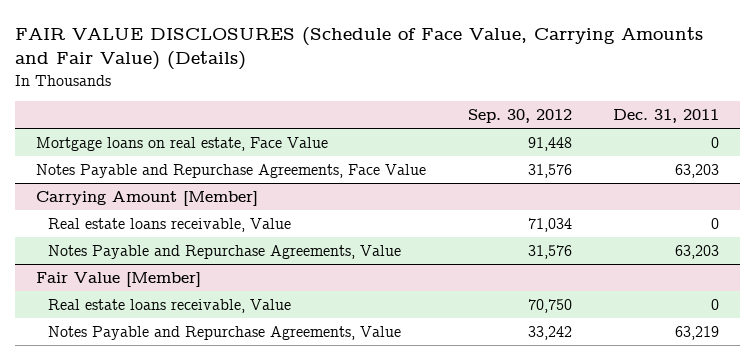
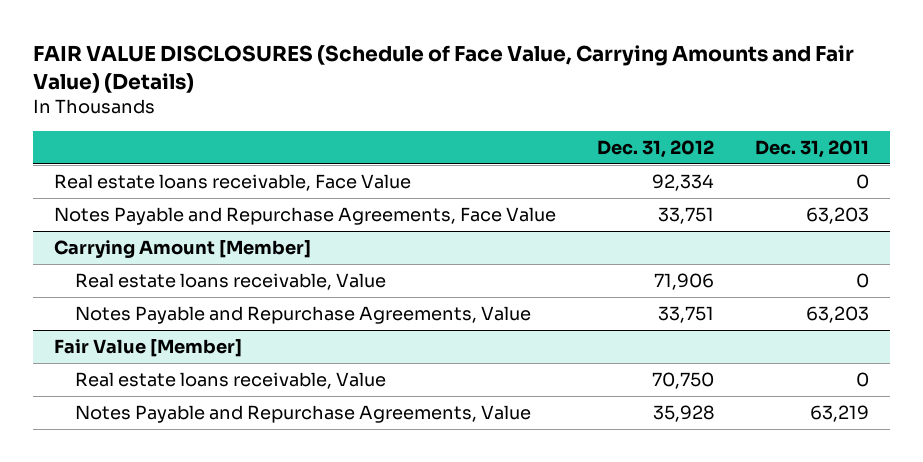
- | Sep. 30, 2012 | Dec. 31, 2011
+ | Dec. 31, 2012 | Dec. 31, 2011
- Mortgage loans on real estate, Face Value | 91,448 | 0
+ Real estate loans receivable, Face Value | 92,334 | 0

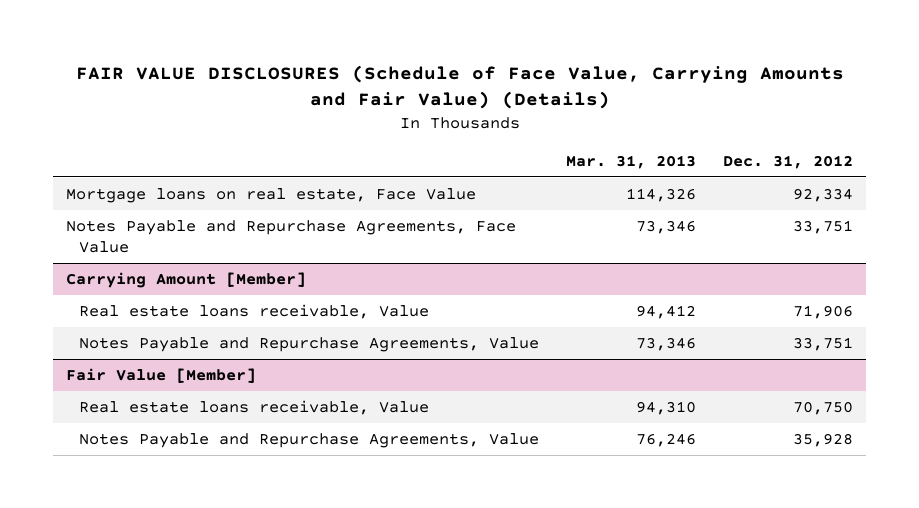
- | Dec. 31, 2012 | Dec. 31, 2011
+ | Mar. 31, 2013 | Dec. 31, 2012
- Real estate loans receivable, Face Value | 92,334 | 0
+ Mortgage loans on real estate, Face Value | 114,326 | 92,334

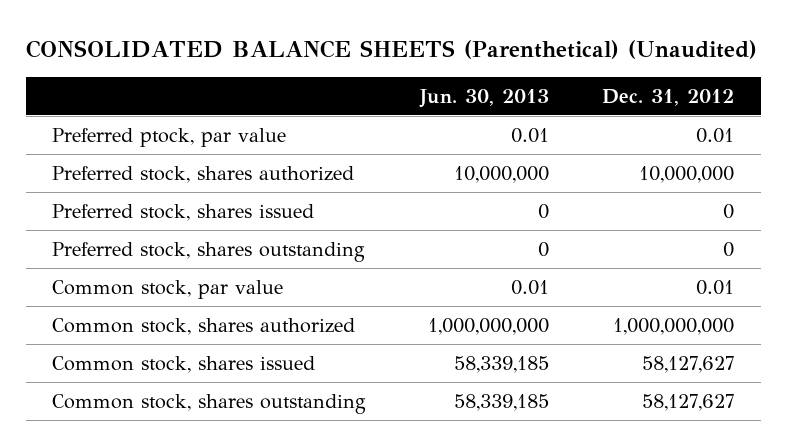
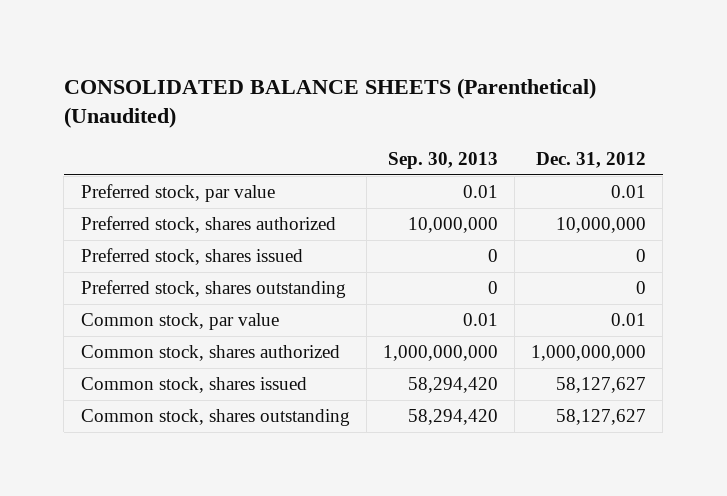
- | Jun. 30, 2013 | Dec. 31, 2012
+ | Sep. 30, 2013 | Dec. 31, 2012
- Preferred ptock, par value | 0.01 | 0.01
+ Preferred stock, par value | 0.01 | 0.01

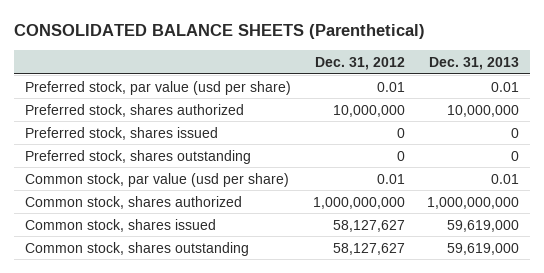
- CONSOLIDATED BALANCE SHEETS (Parenthetical) (Unaudited)
+ CONSOLIDATED BALANCE SHEETS (Parenthetical)
- | Sep. 30, 2013 | Dec. 31, 2012
+ | Dec. 31, 2012 | Dec. 31, 2013
- Preferred stock, par value | 0.01 | 0.01
+ Preferred stock, par value (usd per share) | 0.01 | 0.01
- Common stock, par value | 0.01 | 0.01
+ Common stock, par value (usd per share) | 0.01 | 0.01

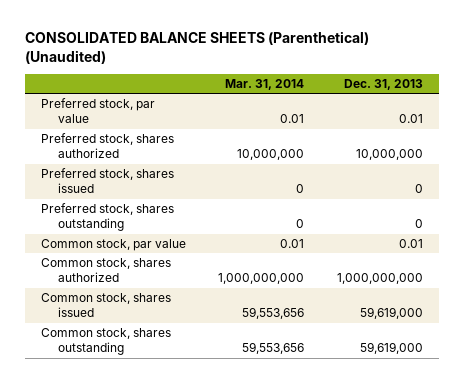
- CONSOLIDATED BALANCE SHEETS (Parenthetical)
+ CONSOLIDATED BALANCE SHEETS (Parenthetical) (Unaudited)
- | Dec. 31, 2012 | Dec. 31, 2013
+ | Mar. 31, 2014 | Dec. 31, 2013
- Preferred stock, par value (usd per share) | 0.01 | 0.01
+ Preferred stock, par value | 0.01 | 0.01
- Common stock, par value (usd per share) | 0.01 | 0.01
+ Common stock, par value | 0.01 | 0.01

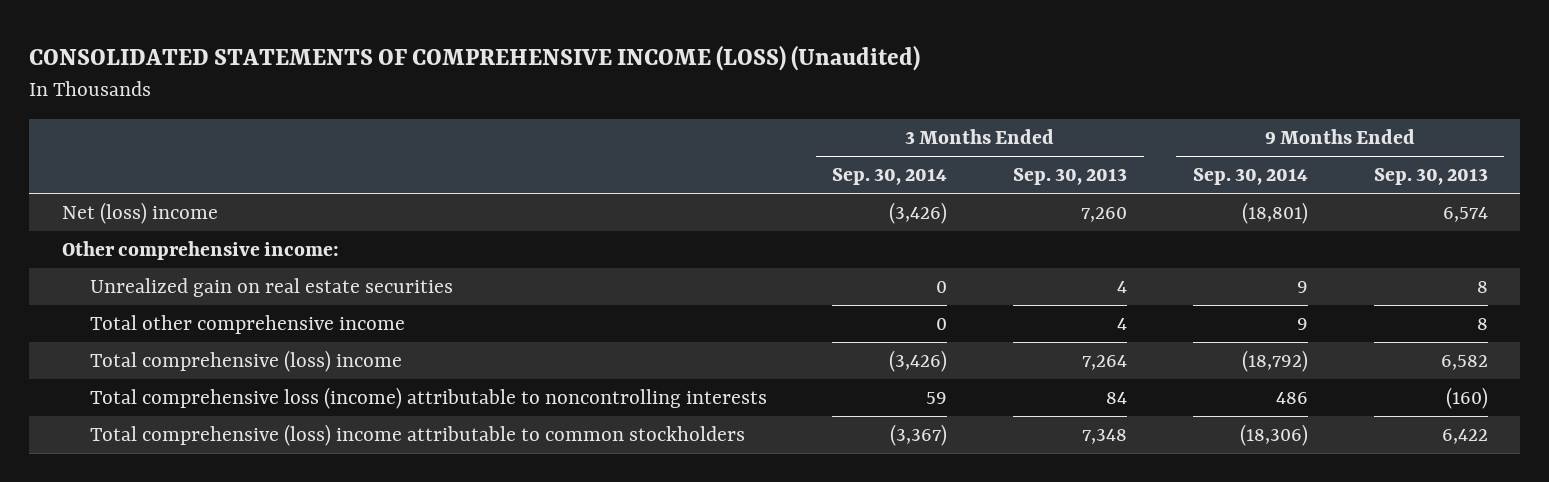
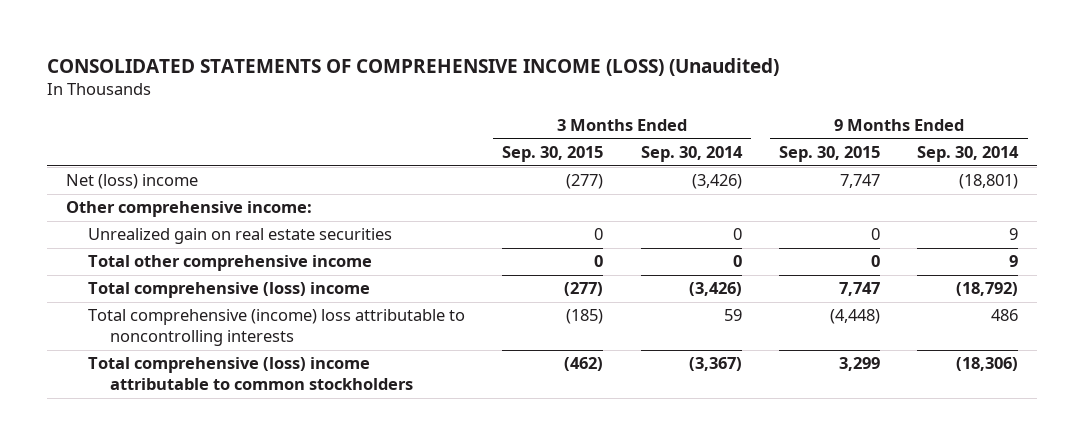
- | 3 Months Ended Sep. 30, 2014 | 3 Months Ended Sep. 30, 2013 | 9 Months Ended Sep. 30, 2014 | 9 Months Ended Sep. 30, 2013
+ | 3 Months Ended Sep. 30, 2015 | 3 Months Ended Sep. 30, 2014 | 9 Months Ended Sep. 30, 2015 | 9 Months Ended Sep. 30, 2014
- Total comprehensive loss (income) attributable to noncontrolling interests | 59 | 84 | 486 | (160)
+ Total comprehensive (income) loss attributable to noncontrolling interests | (185) | 59 | (4,448) | 486

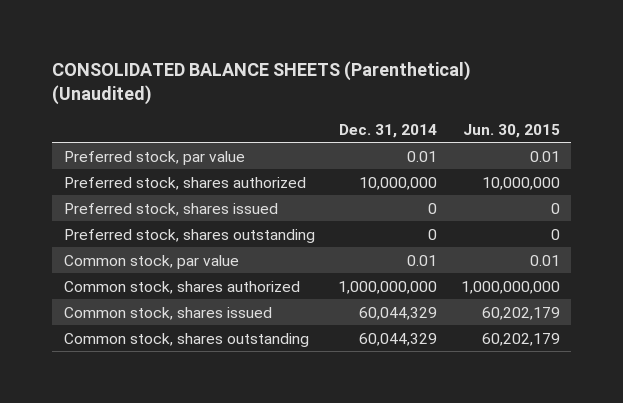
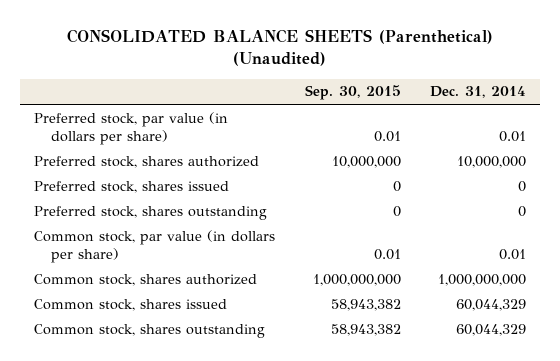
- | Dec. 31, 2014 | Jun. 30, 2015
+ | Sep. 30, 2015 | Dec. 31, 2014
- Preferred stock, par value | 0.01 | 0.01
+ Preferred stock, par value (in dollars per share) | 0.01 | 0.01
- Common stock, par value | 0.01 | 0.01
+ Common stock, par value (in dollars per share) | 0.01 | 0.01

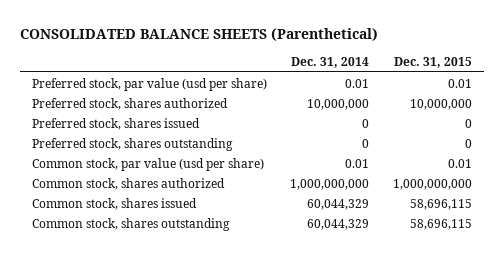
- CONSOLIDATED BALANCE SHEETS (Parenthetical) (Unaudited)
+ CONSOLIDATED BALANCE SHEETS (Parenthetical)
- | Sep. 30, 2015 | Dec. 31, 2014
+ | Dec. 31, 2014 | Dec. 31, 2015
- Preferred stock, par value (in dollars per share) | 0.01 | 0.01
+ Preferred stock, par value (usd per share) | 0.01 | 0.01
- Common stock, par value (in dollars per share) | 0.01 | 0.01
+ Common stock, par value (usd per share) | 0.01 | 0.01

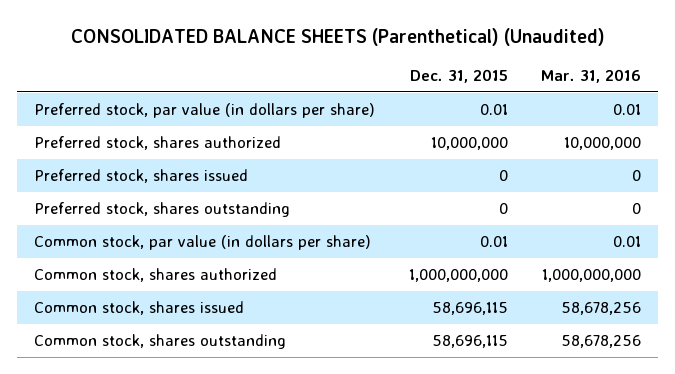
- CONSOLIDATED BALANCE SHEETS (Parenthetical)
+ CONSOLIDATED BALANCE SHEETS (Parenthetical) (Unaudited)
- | Dec. 31, 2014 | Dec. 31, 2015
+ | Dec. 31, 2015 | Mar. 31, 2016
- Preferred stock, par value (usd per share) | 0.01 | 0.01
+ Preferred stock, par value (in dollars per share) | 0.01 | 0.01
- Common stock, par value (usd per share) | 0.01 | 0.01
+ Common stock, par value (in dollars per share) | 0.01 | 0.01

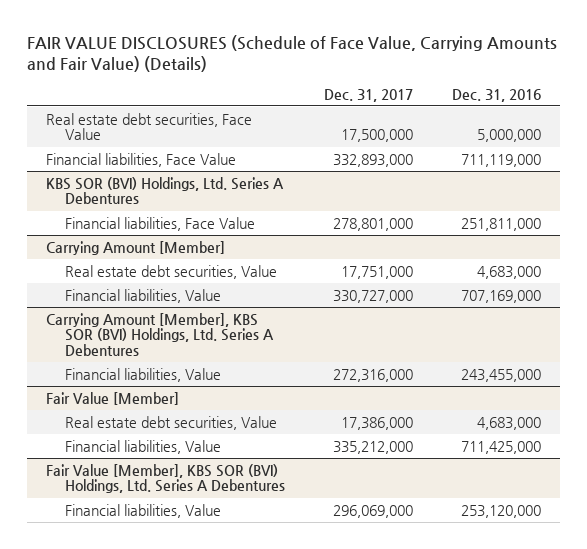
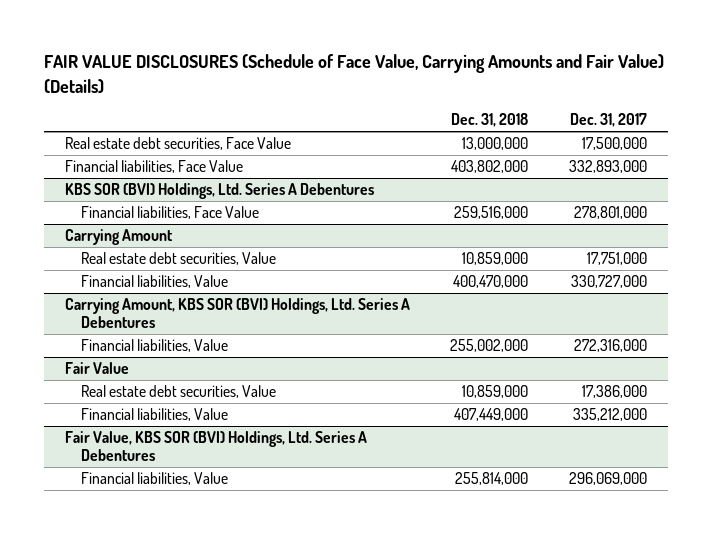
- | Dec. 31, 2017 | Dec. 31, 2016
+ | Dec. 31, 2018 | Dec. 31, 2017
- Carrying Amount [Member]
+ Carrying Amount
- Carrying Amount [Member], KBS SOR (BVI) Holdings, Ltd. Series A Debentures
+ Carrying Amount, KBS SOR (BVI) Holdings, Ltd. Series A Debentures
- Fair Value [Member]
+ Fair Value
- Fair Value [Member], KBS SOR (BVI) Holdings, Ltd. Series A Debentures
+ Fair Value, KBS SOR (BVI) Holdings, Ltd. Series A Debentures

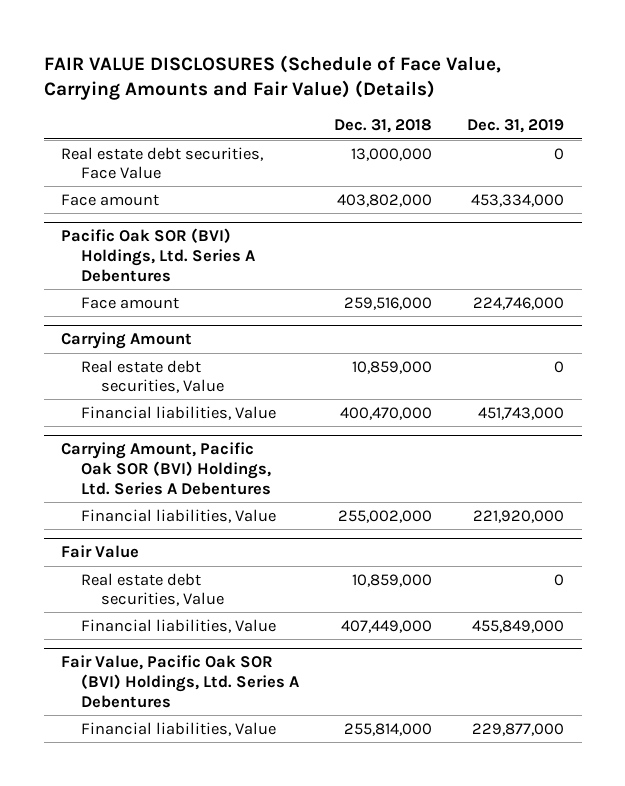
- | Dec. 31, 2018 | Dec. 31, 2017
+ | Dec. 31, 2018 | Dec. 31, 2019
- Financial liabilities, Face Value | 403,802,000 | 332,893,000
- KBS SOR (BVI) Holdings, Ltd. Series A Debentures
- Financial liabilities, Face Value | 259,516,000 | 278,801,000
+ Face amount | 403,802,000 | 453,334,000
+ Pacific Oak SOR (BVI) Holdings, Ltd. Series A Debentures
+ Face amount | 259,516,000 | 224,746,000
- Carrying Amount, KBS SOR (BVI) Holdings, Ltd. Series A Debentures
+ Carrying Amount, Pacific Oak SOR (BVI) Holdings, Ltd. Series A Debentures
- Fair Value, KBS SOR (BVI) Holdings, Ltd. Series A Debentures
+ Fair Value, Pacific Oak SOR (BVI) Holdings, Ltd. Series A Debentures

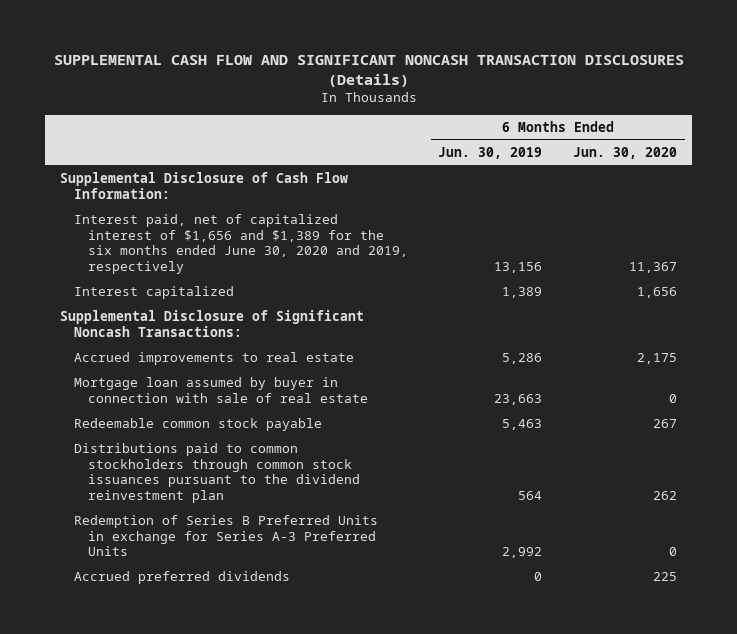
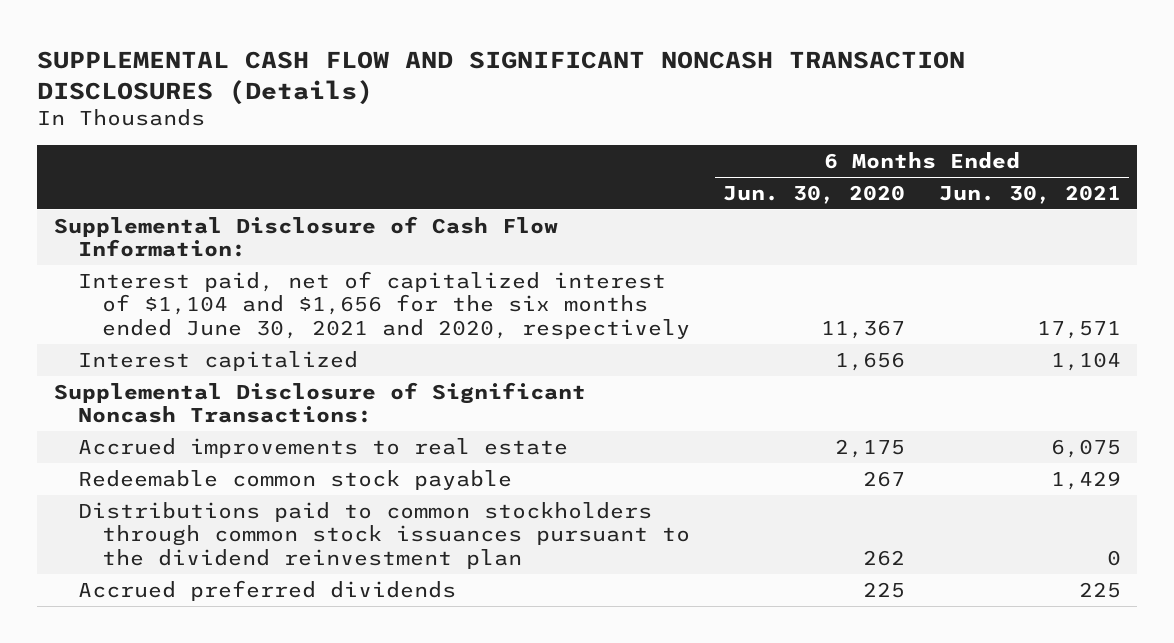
- | 6 Months Ended Jun. 30, 2019 | 6 Months Ended Jun. 30, 2020
+ | 6 Months Ended Jun. 30, 2020 | 6 Months Ended Jun. 30, 2021
- Interest paid, net of capitalized interest of $1,656 and $1,389 for the six months ended June 30, 2020 and 2019, respectively | 13,156 | 11,367
+ Interest paid, net of capitalized interest of $1,104 and $1,656 for the six months ended June 30, 2021 and 2020, respectively | 11,367 | 17,571
- Mortgage loan assumed by buyer in connection with sale of real estate | 23,663 | 0
- Redemption of Series B Preferred Units in exchange for Series A-3 Preferred Units | 2,992 | 0

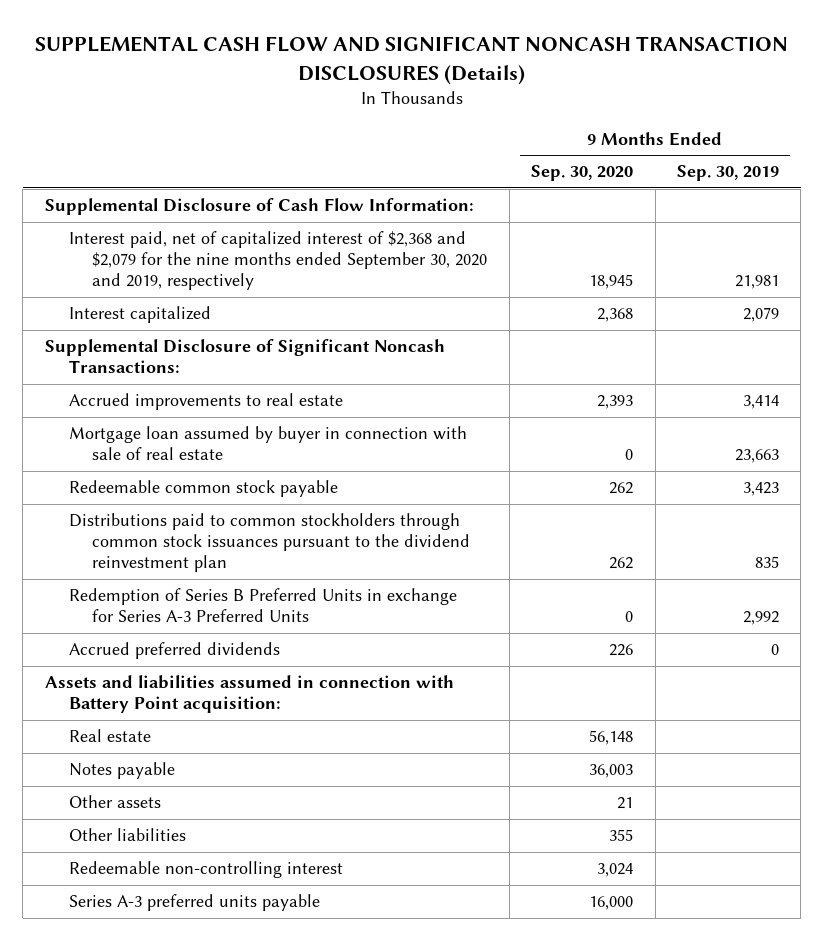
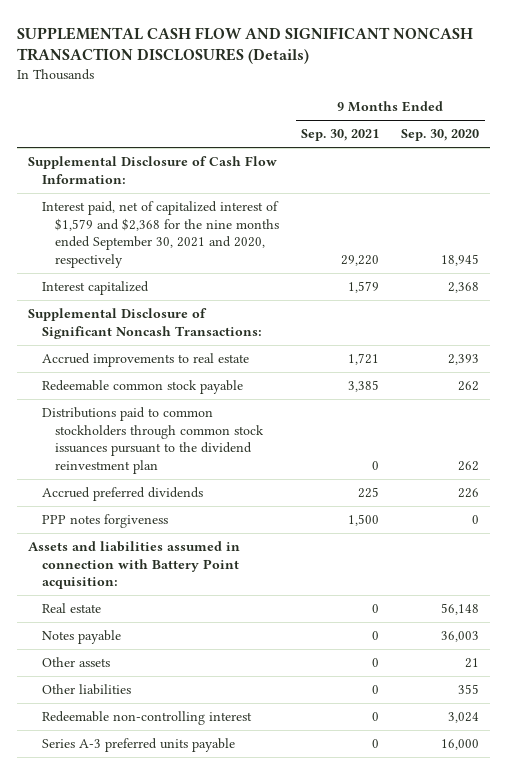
- | 9 Months Ended Sep. 30, 2020 | 9 Months Ended Sep. 30, 2019
+ | 9 Months Ended Sep. 30, 2021 | 9 Months Ended Sep. 30, 2020
- Interest paid, net of capitalized interest of $2,368 and $2,079 for the nine months ended September 30, 2020 and 2019, respectively | 18,945 | 21,981
+ Interest paid, net of capitalized interest of $1,579 and $2,368 for the nine months ended September 30, 2021 and 2020, respectively | 29,220 | 18,945
- Mortgage loan assumed by buyer in connection with sale of real estate | 0 | 23,663
- Redemption of Series B Preferred Units in exchange for Series A-3 Preferred Units | 0 | 2,992
+ PPP notes forgiveness | 1,500 | 0

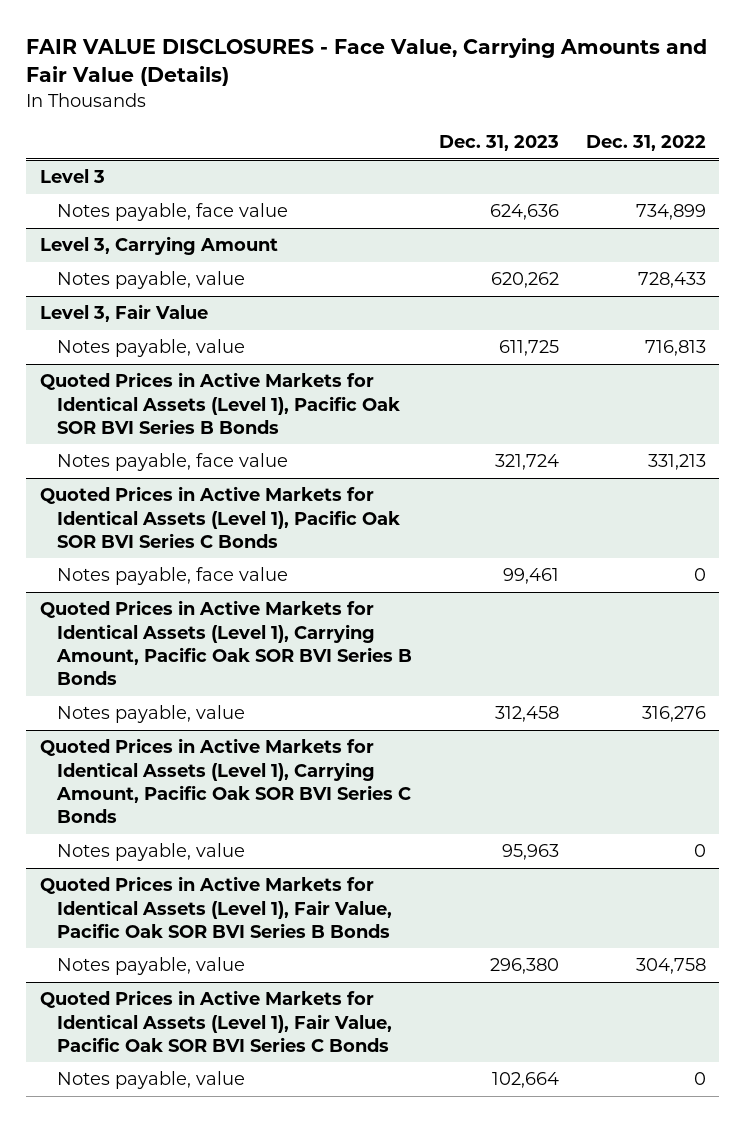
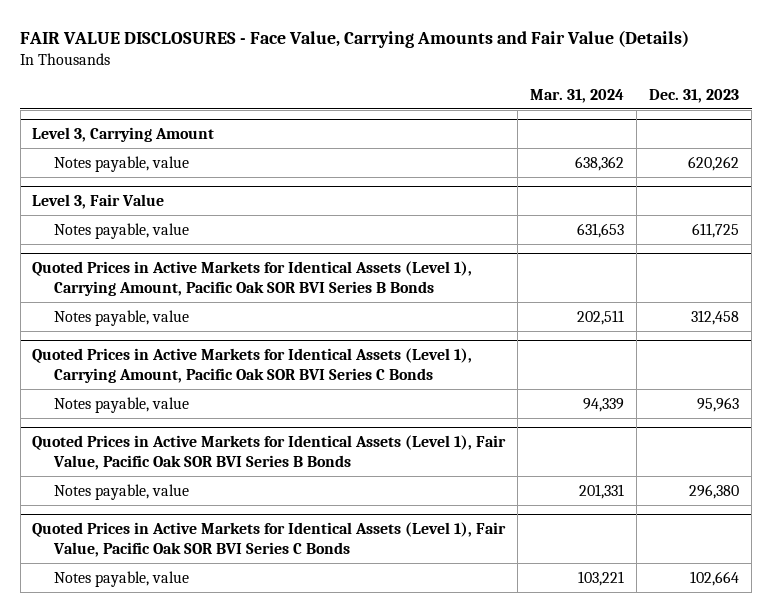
- | Dec. 31, 2023 | Dec. 31, 2022
+ | Mar. 31, 2024 | Dec. 31, 2023
- Level 3
- Notes payable, face value | 624,636 | 734,899
- Quoted Prices in Active Markets for Identical Assets (Level 1), Pacific Oak SOR BVI Series B Bonds
- Notes payable, face value | 321,724 | 331,213
- Quoted Prices in Active Markets for Identical Assets (Level 1), Pacific Oak SOR BVI Series C Bonds
- Notes payable, face value | 99,461 | 0

